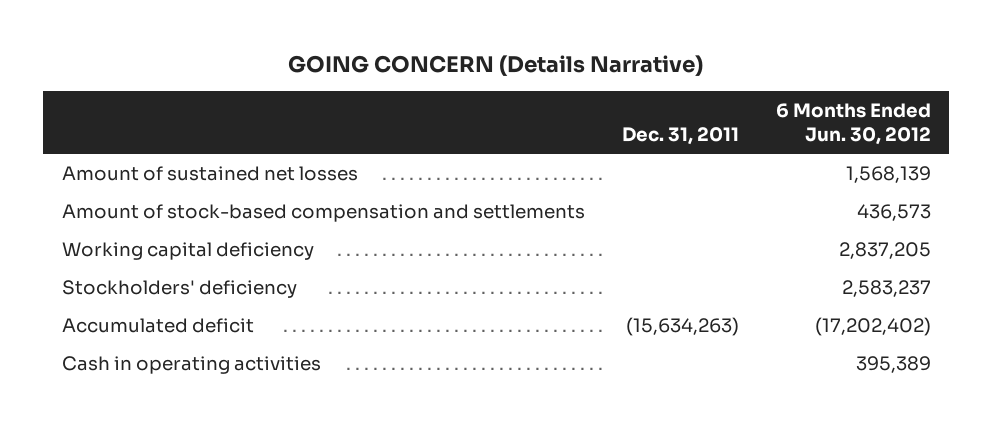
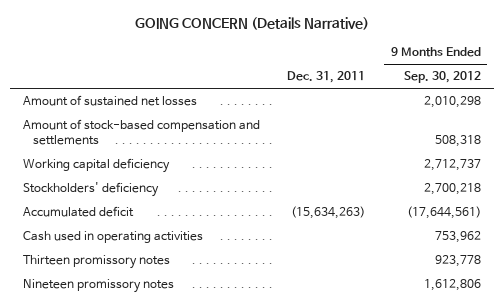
- | Dec. 31, 2011 | 6 Months Ended Jun. 30, 2012
+ | Dec. 31, 2011 | 9 Months Ended Sep. 30, 2012
- Cash in operating activities | | 395,389
+ Cash used in operating activities | | 753,962
+ Thirteen promissory notes | | 923,778
+ Nineteen promissory notes | | 1,612,806

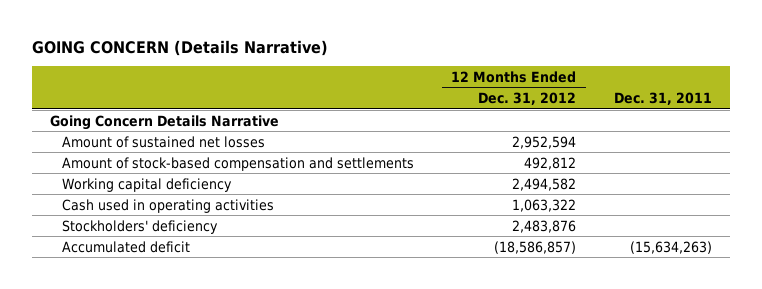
- | Dec. 31, 2011 | 9 Months Ended Sep. 30, 2012
+ | 12 Months Ended Dec. 31, 2012 | Dec. 31, 2011
+ Going Concern Details Narrative
moved up: Cash used in operating activities | 1,063,322 |
- Thirteen promissory notes | | 923,778
- Nineteen promissory notes | | 1,612,806

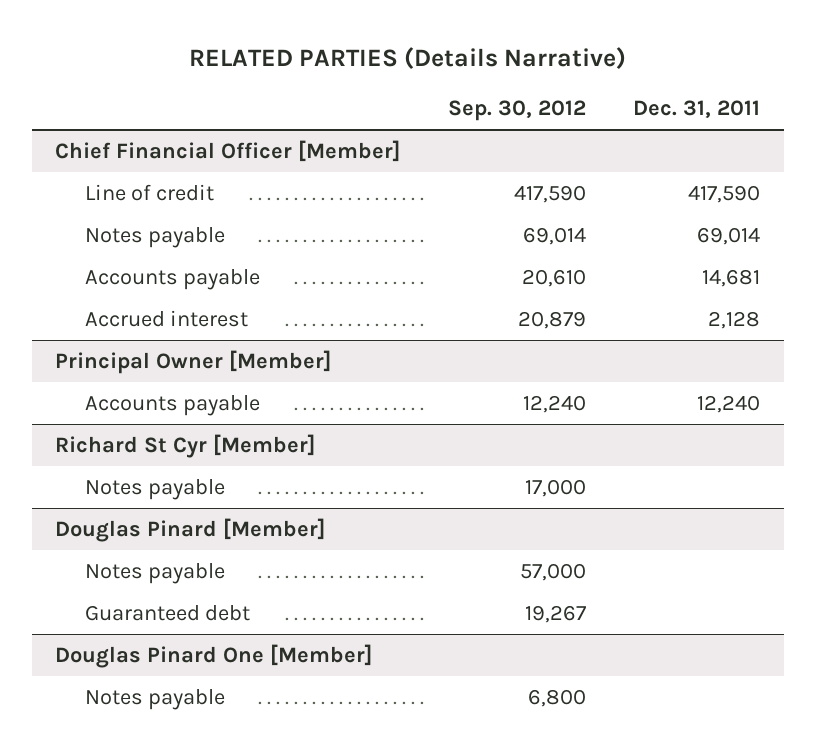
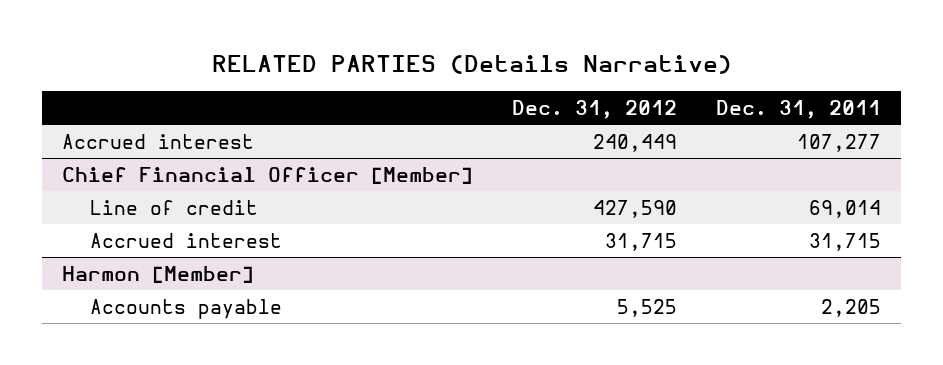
- | Sep. 30, 2012 | Dec. 31, 2011
+ | Dec. 31, 2012 | Dec. 31, 2011
+ Accrued interest | 240,449 | 107,277
@ Chief Financial Officer [Member]
- Line of credit | 417,590 | 417,590
- Notes payable | 69,014 | 69,014
- Accounts payable | 20,610 | 14,681
- Accrued interest | 20,879 | 2,128
- Principal Owner [Member]
- Accounts payable | 12,240 | 12,240
- Richard St Cyr [Member]
- Notes payable | 17,000 |
- Douglas Pinard [Member]
- Notes payable | 57,000 |
- Guaranteed debt | 19,267 |
- Douglas Pinard One [Member]
- Notes payable | 6,800 |
@ Chief Financial Officer [Member]
+ Line of credit | 427,590 | 69,014
+ Accrued interest | 31,715 | 31,715
+ Harmon [Member]
+ Accounts payable | 5,525 | 2,205

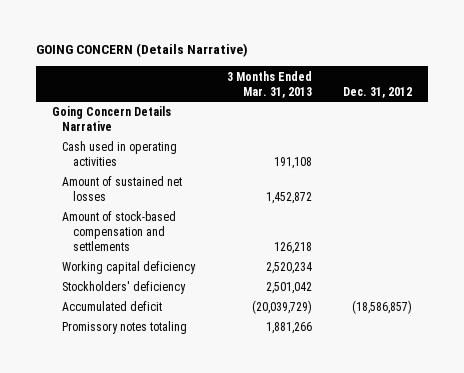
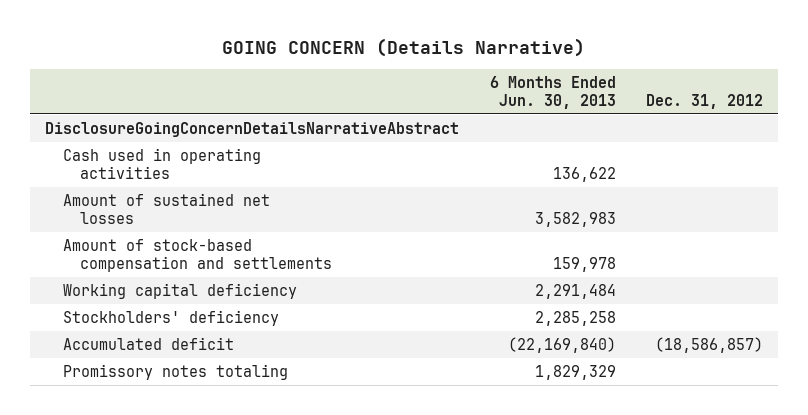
- | 3 Months Ended Mar. 31, 2013 | Dec. 31, 2012
+ | 6 Months Ended Jun. 30, 2013 | Dec. 31, 2012
- Going Concern Details Narrative
+ DisclosureGoingConcernDetailsNarrativeAbstract

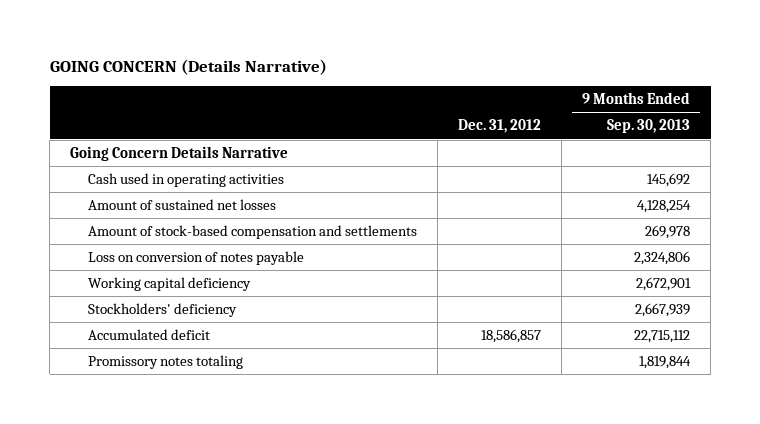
- | 6 Months Ended Jun. 30, 2013 | Dec. 31, 2012
+ | Dec. 31, 2012 | 9 Months Ended Sep. 30, 2013
- DisclosureGoingConcernDetailsNarrativeAbstract
+ Going Concern Details Narrative
+ Loss on conversion of notes payable | | 2,324,806
- Accumulated deficit | (22,169,840) | (18,586,857)
+ Accumulated deficit | 18,586,857 | 22,715,112

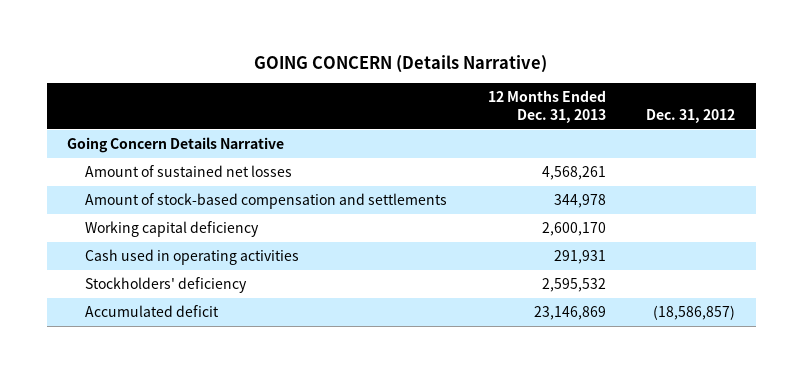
- | Dec. 31, 2012 | 9 Months Ended Sep. 30, 2013
+ | 12 Months Ended Dec. 31, 2013 | Dec. 31, 2012
- Loss on conversion of notes payable | | 2,324,806
moved down: Cash used in operating activities | 291,931 |
- Accumulated deficit | 18,586,857 | 22,715,112
- Promissory notes totaling | | 1,819,844
+ Accumulated deficit | 23,146,869 | (18,586,857)

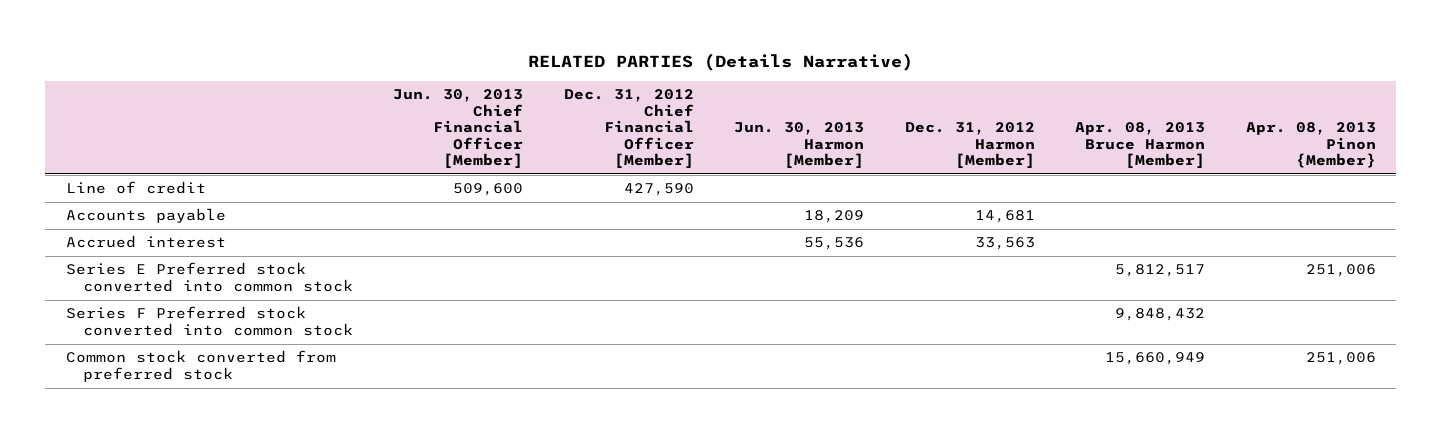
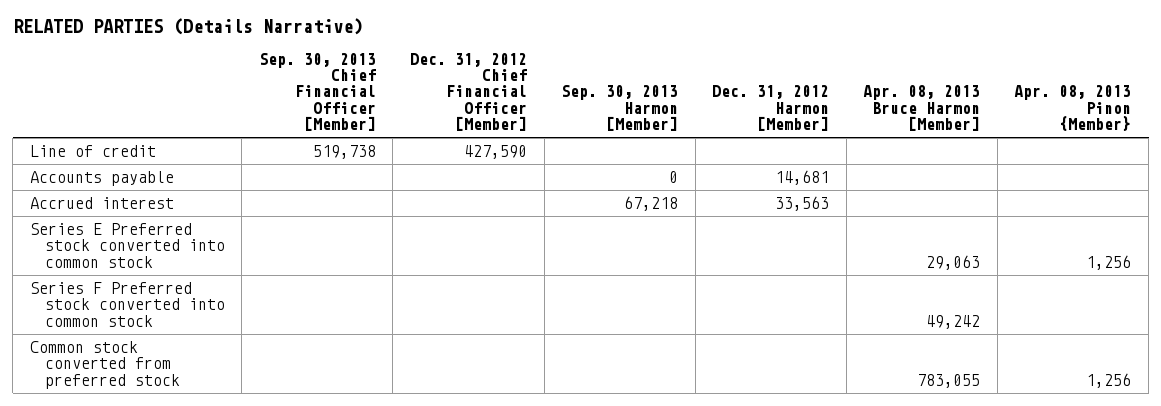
- | Jun. 30, 2013 Chief Financial Officer [Member] | Dec. 31, 2012 Chief Financial Officer [Member] | Jun. 30, 2013 Harmon [Member] | Dec. 31, 2012 Harmon [Member] | Apr. 08, 2013 Bruce Harmon [Member] | Apr. 08, 2013 Pinon {Member}
+ | Sep. 30, 2013 Chief Financial Officer [Member] | Dec. 31, 2012 Chief Financial Officer [Member] | Sep. 30, 2013 Harmon [Member] | Dec. 31, 2012 Harmon [Member] | Apr. 08, 2013 Bruce Harmon [Member] | Apr. 08, 2013 Pinon {Member}
- Series E Preferred stock converted into common stock | | | | | 5,812,517 | 251,006
- Series F Preferred stock converted into common stock | | | | | 9,848,432 |
- Common stock converted from preferred stock | | | | | 15,660,949 | 251,006
+ Series E Preferred stock converted into common stock | | | | | 29,063 | 1,256
+ Series F Preferred stock converted into common stock | | | | | 49,242 |
+ Common stock converted from preferred stock | | | | | 783,055 | 1,256

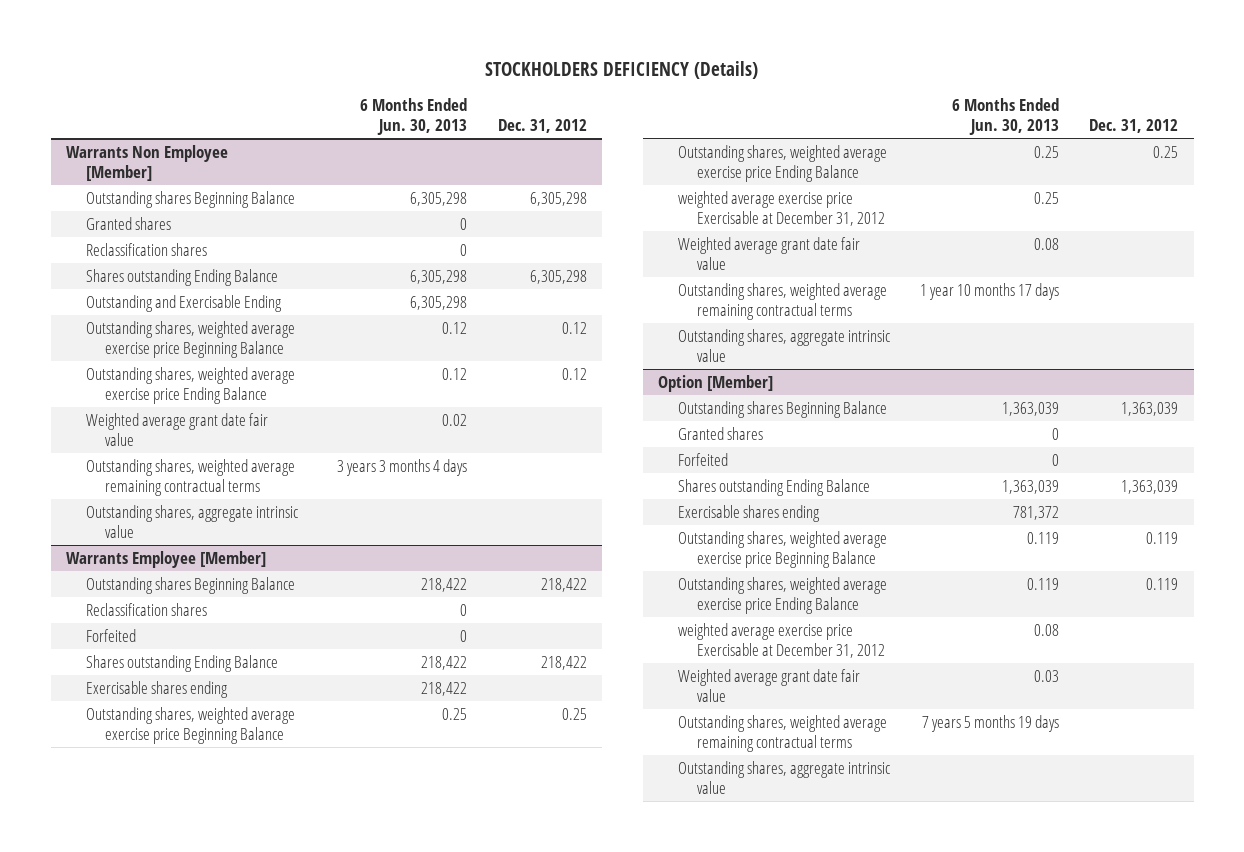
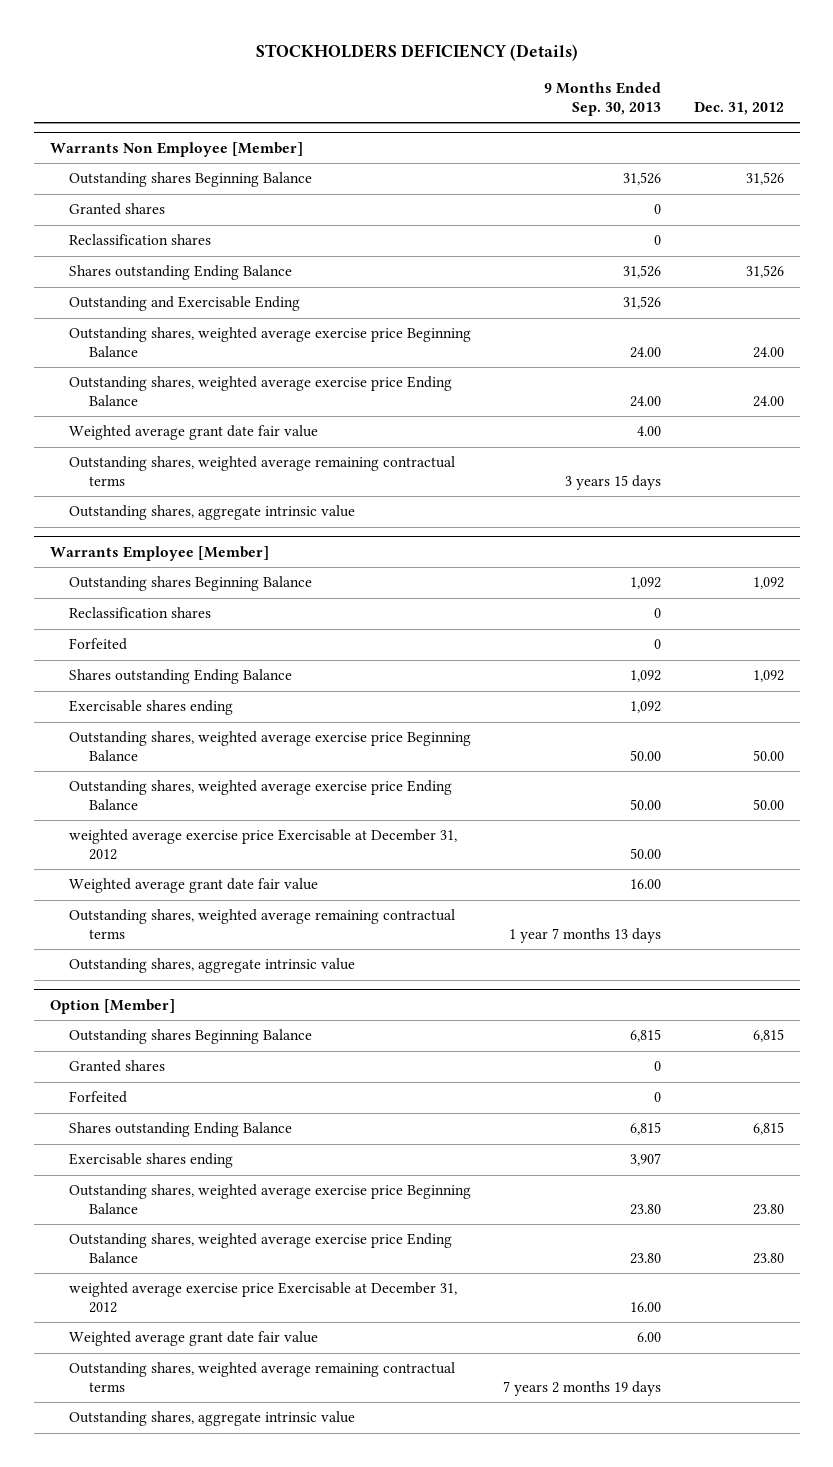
- | 6 Months Ended Jun. 30, 2013 | Dec. 31, 2012
+ | 9 Months Ended Sep. 30, 2013 | Dec. 31, 2012
@ Warrants Non Employee [Member]
- Outstanding shares Beginning Balance | 6,305,298 | 6,305,298
+ Outstanding shares Beginning Balance | 31,526 | 31,526
- Shares outstanding Ending Balance | 6,305,298 | 6,305,298
+ Shares outstanding Ending Balance | 31,526 | 31,526
- Outstanding shares, weighted average exercise price Beginning Balance | 0.12 | 0.12
- Outstanding shares, weighted average exercise price Ending Balance | 0.12 | 0.12
+ Outstanding shares, weighted average exercise price Beginning Balance | 24.00 | 24.00
+ Outstanding shares, weighted average exercise price Ending Balance | 24.00 | 24.00
@ Warrants Employee [Member]
- Outstanding shares Beginning Balance | 218,422 | 218,422
+ Outstanding shares Beginning Balance | 1,092 | 1,092
- Shares outstanding Ending Balance | 218,422 | 218,422
+ Shares outstanding Ending Balance | 1,092 | 1,092
- Outstanding shares, weighted average exercise price Beginning Balance | 0.25 | 0.25
- Outstanding shares, weighted average exercise price Ending Balance | 0.25 | 0.25
+ Outstanding shares, weighted average exercise price Beginning Balance | 50.00 | 50.00
+ Outstanding shares, weighted average exercise price Ending Balance | 50.00 | 50.00
@ Option [Member]
- Outstanding shares Beginning Balance | 1,363,039 | 1,363,039
+ Outstanding shares Beginning Balance | 6,815 | 6,815
- Shares outstanding Ending Balance | 1,363,039 | 1,363,039
+ Shares outstanding Ending Balance | 6,815 | 6,815
- Outstanding shares, weighted average exercise price Beginning Balance | 0.119 | 0.119
- Outstanding shares, weighted average exercise price Ending Balance | 0.119 | 0.119
+ Outstanding shares, weighted average exercise price Beginning Balance | 23.80 | 23.80
+ Outstanding shares, weighted average exercise price Ending Balance | 23.80 | 23.80

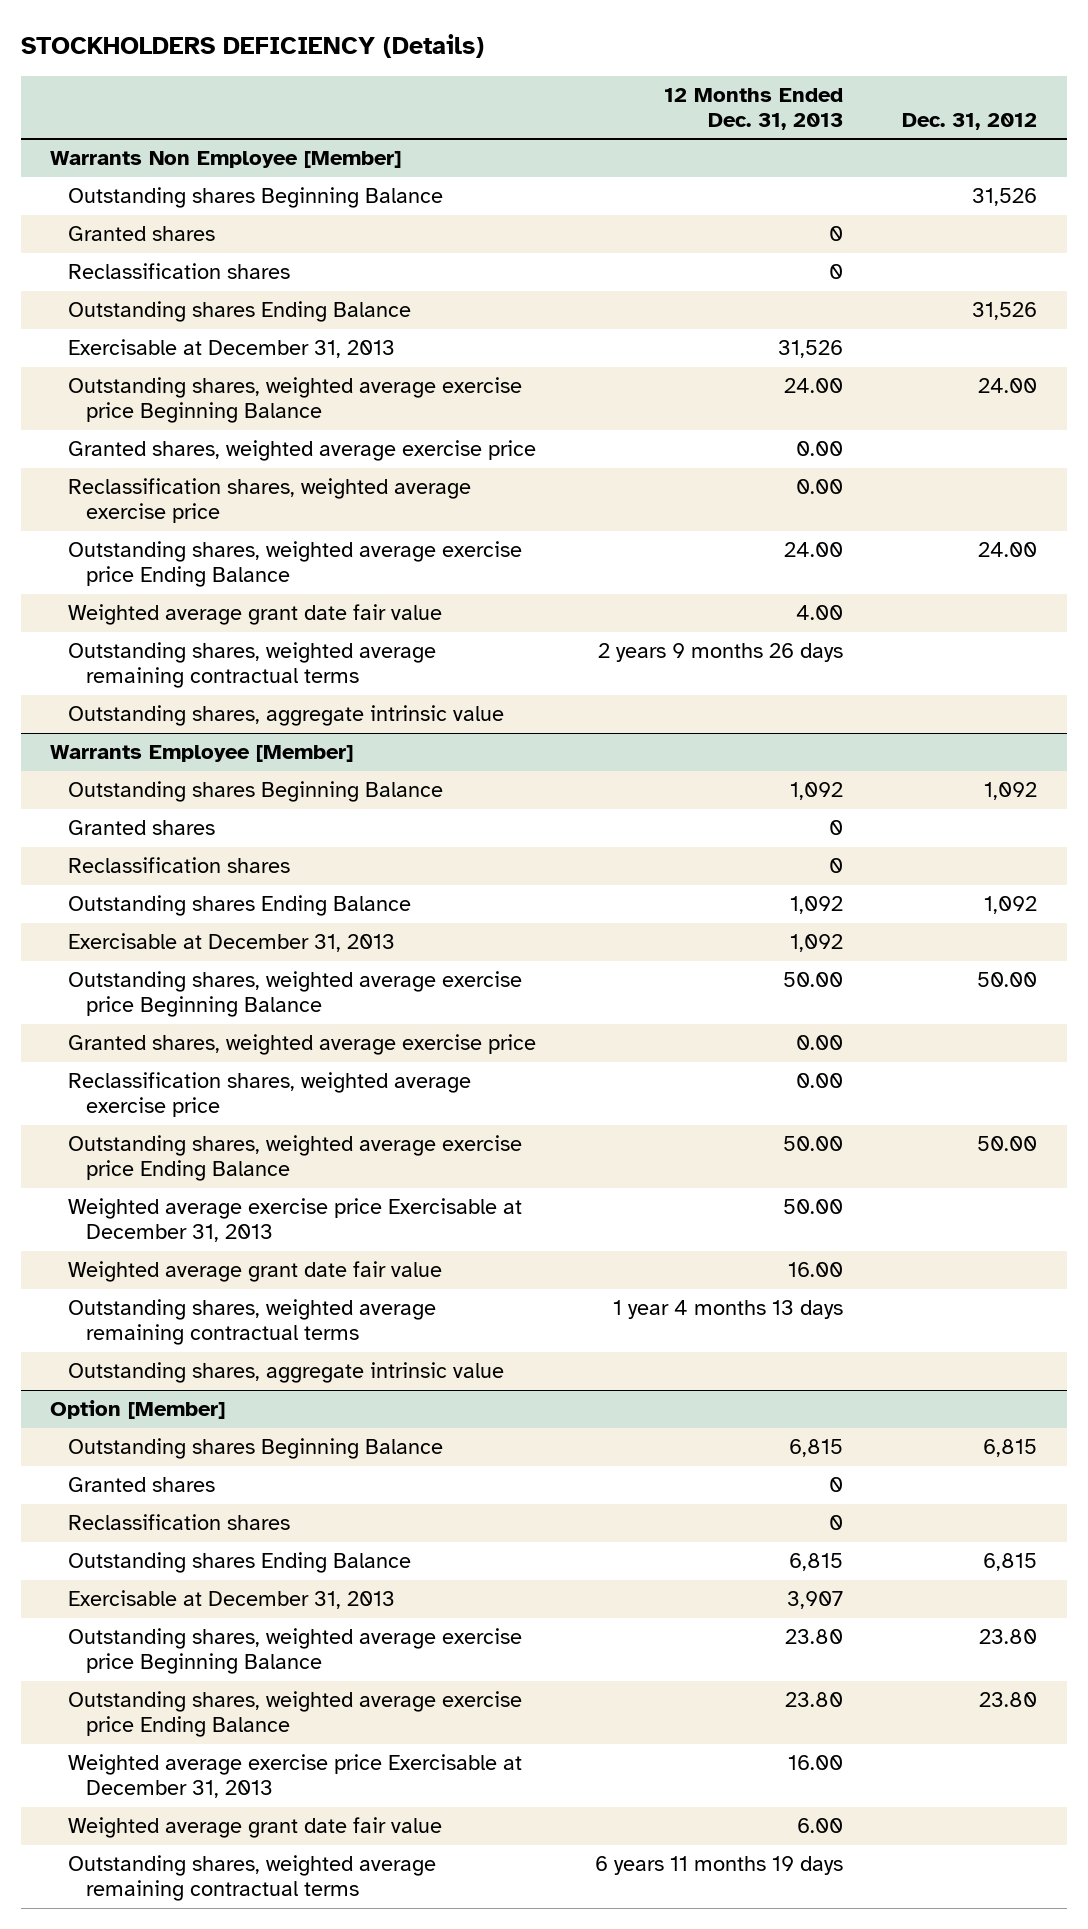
- | 9 Months Ended Sep. 30, 2013 | Dec. 31, 2012
+ | 12 Months Ended Dec. 31, 2013 | Dec. 31, 2012
@ Warrants Non Employee [Member]
- Shares outstanding Ending Balance | 31,526 | 31,526
- Outstanding and Exercisable Ending | 31,526 |
+ Outstanding shares Ending Balance | | 31,526
+ Exercisable at December 31, 2013 | 31,526 |
+ Granted shares, weighted average exercise price | 0.00 |
+ Reclassification shares, weighted average exercise price | 0.00 |
@ Warrants Employee [Member]
+ Granted shares | 0 |
- Forfeited | 0 |
- Shares outstanding Ending Balance | 1,092 | 1,092
- Exercisable shares ending | 1,092 |
+ Outstanding shares Ending Balance | 1,092 | 1,092
+ Exercisable at December 31, 2013 | 1,092 |
+ Granted shares, weighted average exercise price | 0.00 |
+ Reclassification shares, weighted average exercise price | 0.00 |
- weighted average exercise price Exercisable at December 31, 2012 | 50.00 |
+ Weighted average exercise price Exercisable at December 31, 2013 | 50.00 |
@ Option [Member]
- Forfeited | 0 |
- Shares outstanding Ending Balance | 6,815 | 6,815
- Exercisable shares ending | 3,907 |
+ Reclassification shares | 0 |
+ Outstanding shares Ending Balance | 6,815 | 6,815
+ Exercisable at December 31, 2013 | 3,907 |
- weighted average exercise price Exercisable at December 31, 2012 | 16.00 |
+ Weighted average exercise price Exercisable at December 31, 2013 | 16.00 |
- Outstanding shares, aggregate intrinsic value

